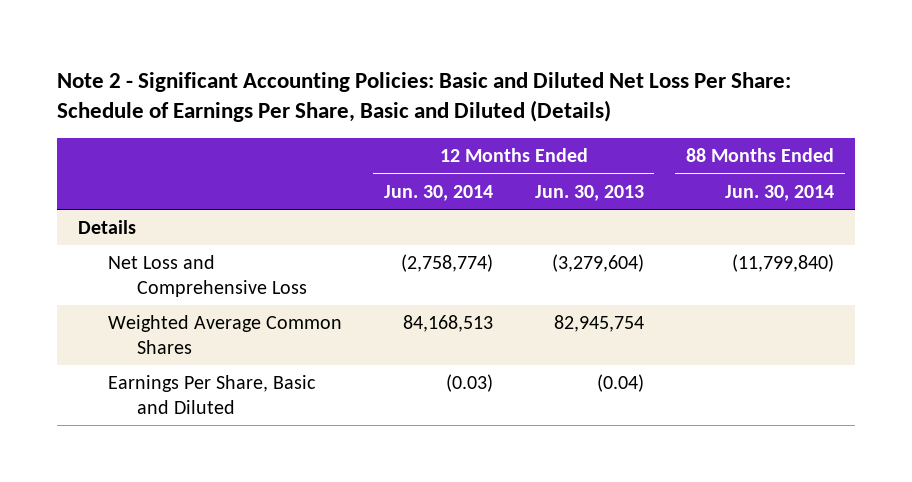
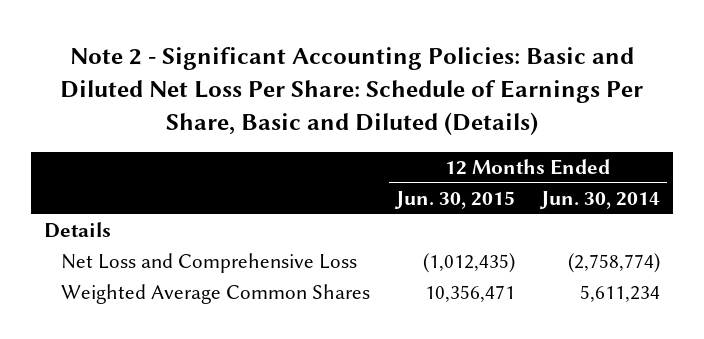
- | 12 Months Ended Jun. 30, 2014 | 12 Months Ended Jun. 30, 2013 | 88 Months Ended Jun. 30, 2014
+ | 12 Months Ended Jun. 30, 2015 | 12 Months Ended Jun. 30, 2014
- Weighted Average Common Shares | 84,168,513 | 82,945,754 |
- Earnings Per Share, Basic and Diluted | (0.03) | (0.04) |
+ Weighted Average Common Shares | 10,356,471 | 5,611,234

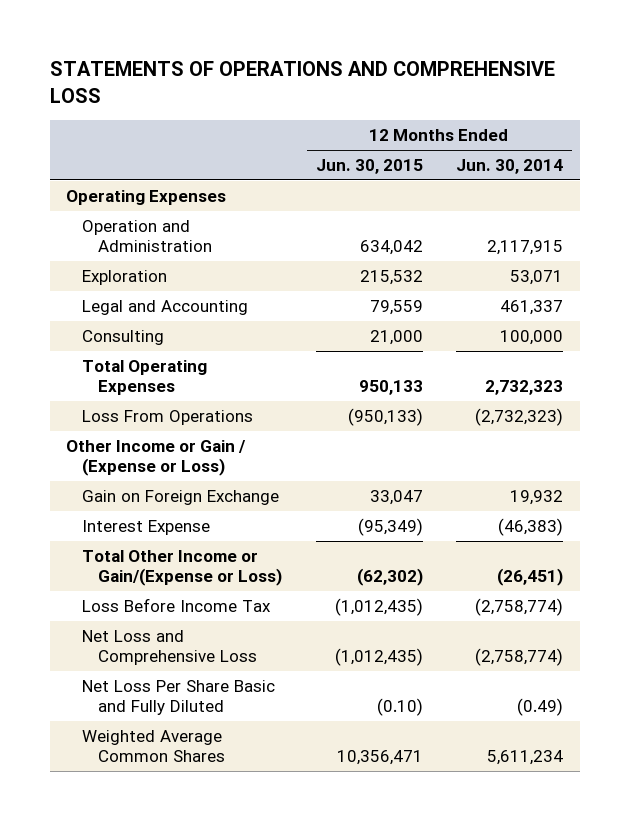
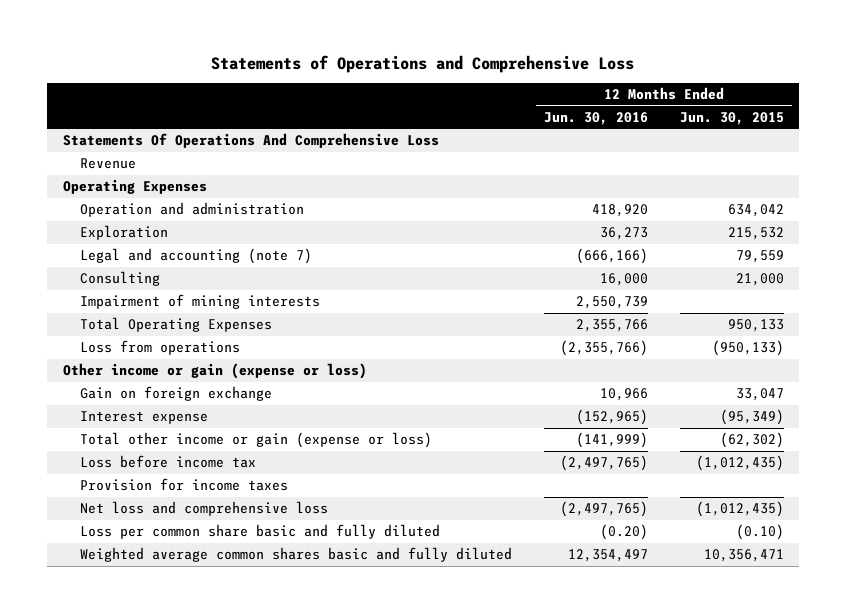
- STATEMENTS OF OPERATIONS AND COMPREHENSIVE LOSS
+ Statements of Operations and Comprehensive Loss
- | 12 Months Ended Jun. 30, 2015 | 12 Months Ended Jun. 30, 2014
+ | 12 Months Ended Jun. 30, 2016 | 12 Months Ended Jun. 30, 2015
+ Statements Of Operations And Comprehensive Loss
+ Revenue
- Operation and Administration | 634,042 | 2,117,915
+ Operation and administration | 418,920 | 634,042
- Legal and Accounting | 79,559 | 461,337
+ Legal and accounting (note 7) | (666,166) | 79,559
+ Impairment of mining interests | 2,550,739 |
- Loss From Operations | (950,133) | (2,732,323)
- Other Income or Gain / (Expense or Loss)
- Gain on Foreign Exchange | 33,047 | 19,932
- Interest Expense | (95,349) | (46,383)
- Total Other Income or Gain/(Expense or Loss) | (62,302) | (26,451)
- Loss Before Income Tax | (1,012,435) | (2,758,774)
- Net Loss and Comprehensive Loss | (1,012,435) | (2,758,774)
- Net Loss Per Share Basic and Fully Diluted | (0.10) | (0.49)
- Weighted Average Common Shares | 10,356,471 | 5,611,234
+ Loss from operations | (2,355,766) | (950,133)
+ Other income or gain (expense or loss)
+ Gain on foreign exchange | 10,966 | 33,047
+ Interest expense | (152,965) | (95,349)
+ Total other income or gain (expense or loss) | (141,999) | (62,302)
+ Loss before income tax | (2,497,765) | (1,012,435)
+ Provision for income taxes
+ Net loss and comprehensive loss | (2,497,765) | (1,012,435)
+ Loss per common share basic and fully diluted | (0.20) | (0.10)
+ Weighted average common shares basic and fully diluted | 12,354,497 | 10,356,471

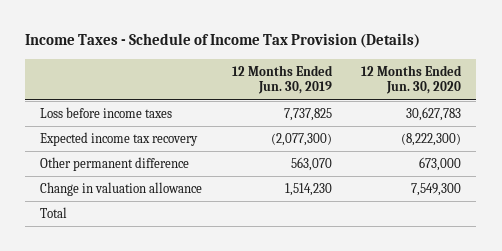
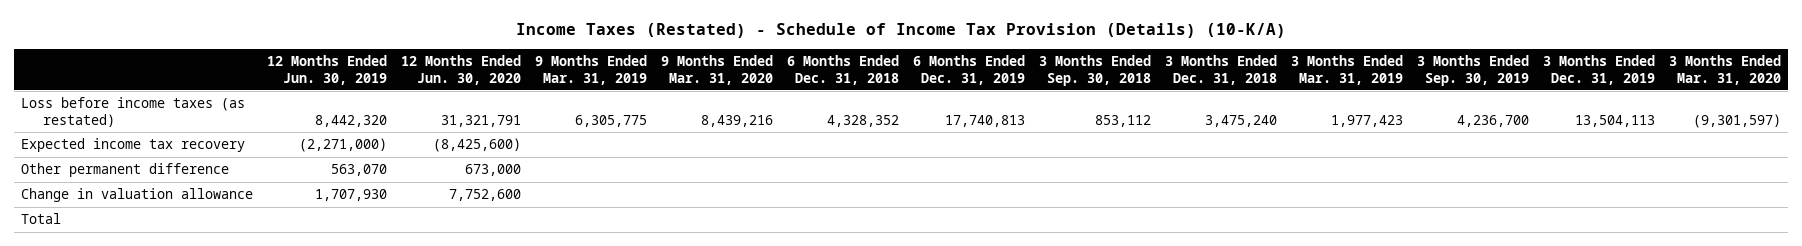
- Income Taxes - Schedule of Income Tax Provision (Details)
+ Income Taxes (Restated) - Schedule of Income Tax Provision (Details) (10-K/A)
- | 12 Months Ended Jun. 30, 2019 | 12 Months Ended Jun. 30, 2020
+ | 12 Months Ended Jun. 30, 2019 | 12 Months Ended Jun. 30, 2020 | 9 Months Ended Mar. 31, 2019 | 9 Months Ended Mar. 31, 2020 | 6 Months Ended Dec. 31, 2018 | 6 Months Ended Dec. 31, 2019 | 3 Months Ended Sep. 30, 2018 | 3 Months Ended Dec. 31, 2018 | 3 Months Ended Mar. 31, 2019 | 3 Months Ended Sep. 30, 2019 | 3 Months Ended Dec. 31, 2019 | 3 Months Ended Mar. 31, 2020
- Loss before income taxes | 7,737,825 | 30,627,783
- Expected income tax recovery | (2,077,300) | (8,222,300)
+ Loss before income taxes (as restated) | 8,442,320 | 31,321,791 | 6,305,775 | 8,439,216 | 4,328,352 | 17,740,813 | 853,112 | 3,475,240 | 1,977,423 | 4,236,700 | 13,504,113 | (9,301,597)
+ Expected income tax recovery | (2,271,000) | (8,425,600) | | | | | | | | | |
- Change in valuation allowance | 1,514,230 | 7,549,300
+ Change in valuation allowance | 1,707,930 | 7,752,600 | | | | | | | | | |

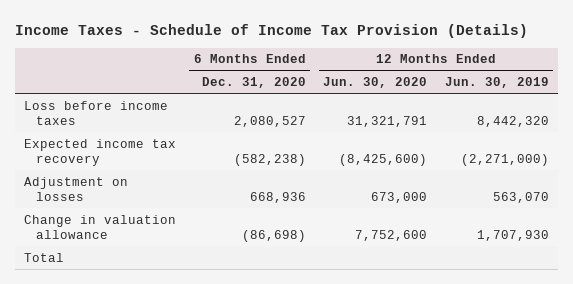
- Income Taxes (Restated) - Schedule of Income Tax Provision (Details) (10-K/A)
+ Income Taxes - Schedule of Income Tax Provision (Details)
- | 12 Months Ended Jun. 30, 2019 | 12 Months Ended Jun. 30, 2020 | 9 Months Ended Mar. 31, 2019 | 9 Months Ended Mar. 31, 2020 | 6 Months Ended Dec. 31, 2018 | 6 Months Ended Dec. 31, 2019 | 3 Months Ended Sep. 30, 2018 | 3 Months Ended Dec. 31, 2018 | 3 Months Ended Mar. 31, 2019 | 3 Months Ended Sep. 30, 2019 | 3 Months Ended Dec. 31, 2019 | 3 Months Ended Mar. 31, 2020
+ | 6 Months Ended Dec. 31, 2020 | 12 Months Ended Jun. 30, 2020 | 12 Months Ended Jun. 30, 2019
- Loss before income taxes (as restated) | 8,442,320 | 31,321,791 | 6,305,775 | 8,439,216 | 4,328,352 | 17,740,813 | 853,112 | 3,475,240 | 1,977,423 | 4,236,700 | 13,504,113 | (9,301,597)
+ Loss before income taxes | 2,080,527 | 31,321,791 | 8,442,320
- Other permanent difference | 563,070 | 673,000 | | | | | | | | | |
+ Adjustment on losses | 668,936 | 673,000 | 563,070

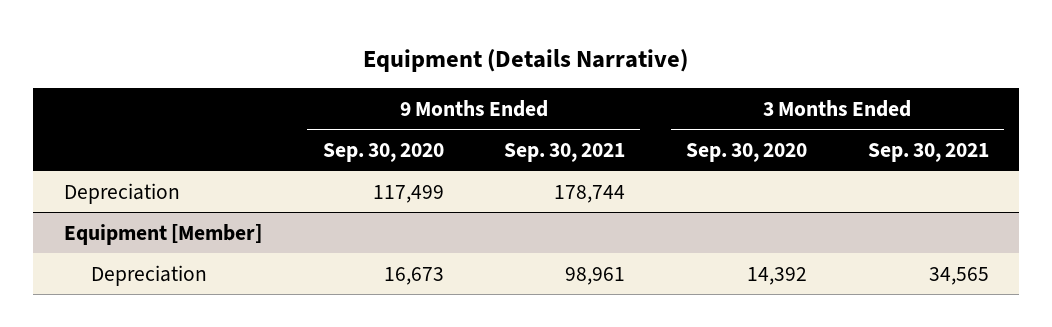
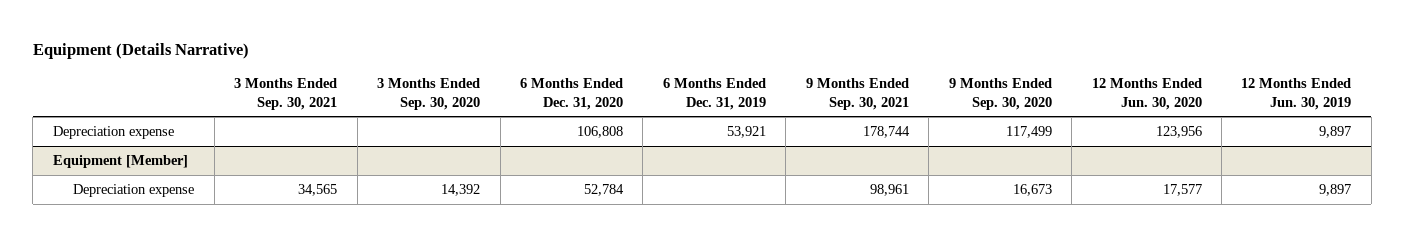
- | 9 Months Ended Sep. 30, 2020 | 9 Months Ended Sep. 30, 2021 | 3 Months Ended Sep. 30, 2020 | 3 Months Ended Sep. 30, 2021
+ | 3 Months Ended Sep. 30, 2021 | 3 Months Ended Sep. 30, 2020 | 6 Months Ended Dec. 31, 2020 | 6 Months Ended Dec. 31, 2019 | 9 Months Ended Sep. 30, 2021 | 9 Months Ended Sep. 30, 2020 | 12 Months Ended Jun. 30, 2020 | 12 Months Ended Jun. 30, 2019
- Depreciation | 117,499 | 178,744 | |
+ Depreciation expense | | | 106,808 | 53,921 | 178,744 | 117,499 | 123,956 | 9,897
@ Equipment [Member]
- Depreciation | 16,673 | 98,961 | 14,392 | 34,565
+ Depreciation expense | 34,565 | 14,392 | 52,784 | | 98,961 | 16,673 | 17,577 | 9,897

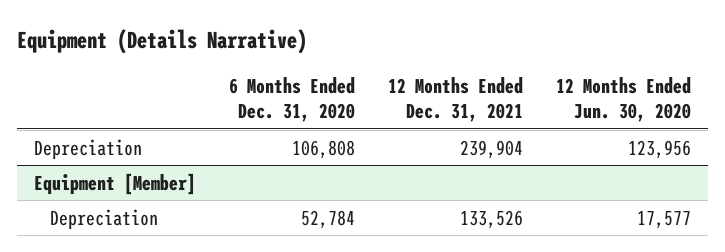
- | 3 Months Ended Sep. 30, 2021 | 3 Months Ended Sep. 30, 2020 | 6 Months Ended Dec. 31, 2020 | 6 Months Ended Dec. 31, 2019 | 9 Months Ended Sep. 30, 2021 | 9 Months Ended Sep. 30, 2020 | 12 Months Ended Jun. 30, 2020 | 12 Months Ended Jun. 30, 2019
+ | 6 Months Ended Dec. 31, 2020 | 12 Months Ended Dec. 31, 2021 | 12 Months Ended Jun. 30, 2020
- Depreciation expense | | | 106,808 | 53,921 | 178,744 | 117,499 | 123,956 | 9,897
+ Depreciation | 106,808 | 239,904 | 123,956
@ Equipment [Member]
- Depreciation expense | 34,565 | 14,392 | 52,784 | | 98,961 | 16,673 | 17,577 | 9,897
+ Depreciation | 52,784 | 133,526 | 17,577

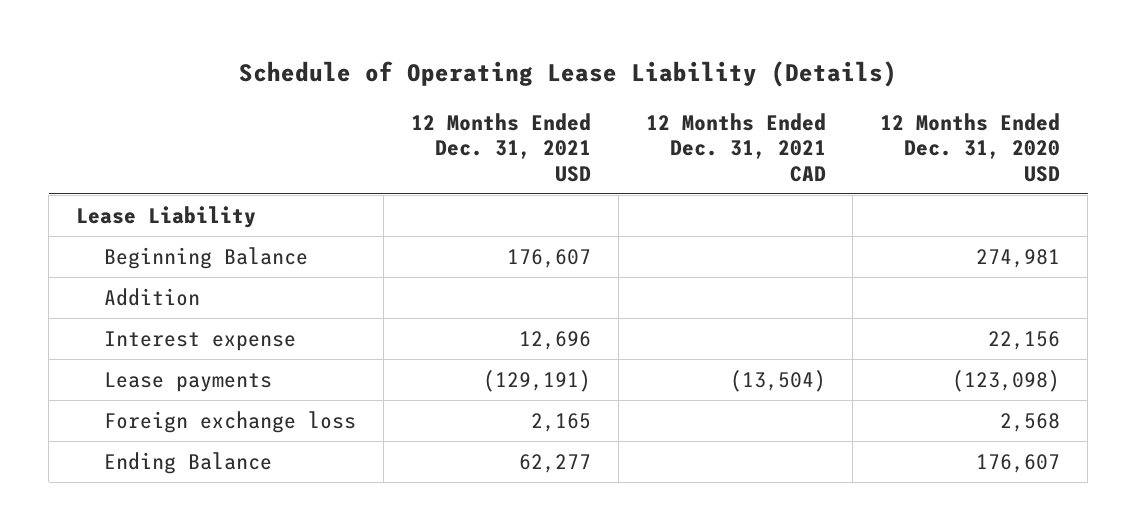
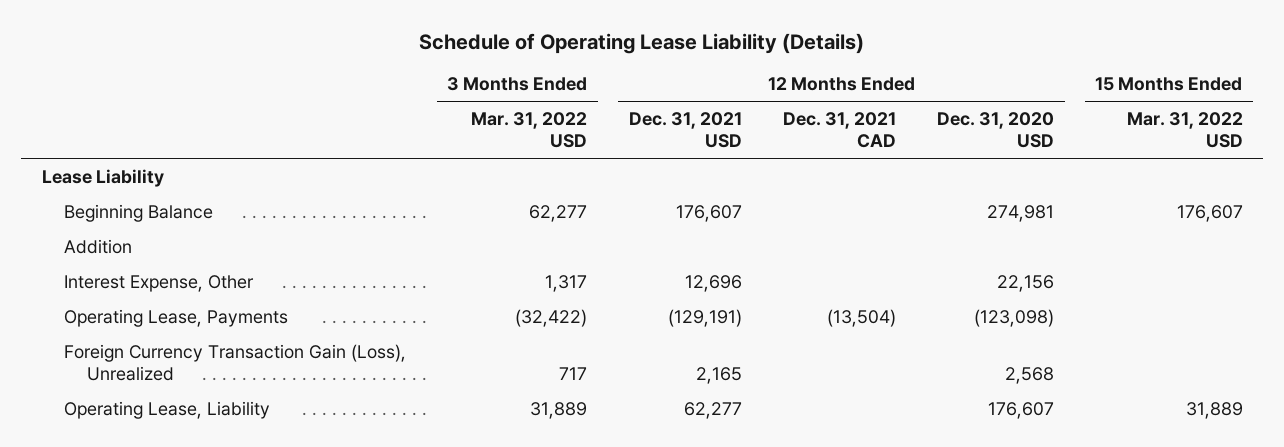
- | 12 Months Ended Dec. 31, 2021 USD | 12 Months Ended Dec. 31, 2021 CAD | 12 Months Ended Dec. 31, 2020 USD
+ | 3 Months Ended Mar. 31, 2022 USD | 12 Months Ended Dec. 31, 2021 USD | 12 Months Ended Dec. 31, 2021 CAD | 12 Months Ended Dec. 31, 2020 USD | 15 Months Ended Mar. 31, 2022 USD
- Interest expense | 12,696 | | 22,156
- Lease payments | (129,191) | (13,504) | (123,098)
- Foreign exchange loss | 2,165 | | 2,568
- Ending Balance | 62,277 | | 176,607
+ Interest Expense, Other | 1,317 | 12,696 | | 22,156 |
+ Operating Lease, Payments | (32,422) | (129,191) | (13,504) | (123,098) |
+ Foreign Currency Transaction Gain (Loss), Unrealized | 717 | 2,165 | | 2,568 |
+ Operating Lease, Liability | 31,889 | 62,277 | | 176,607 | 31,889

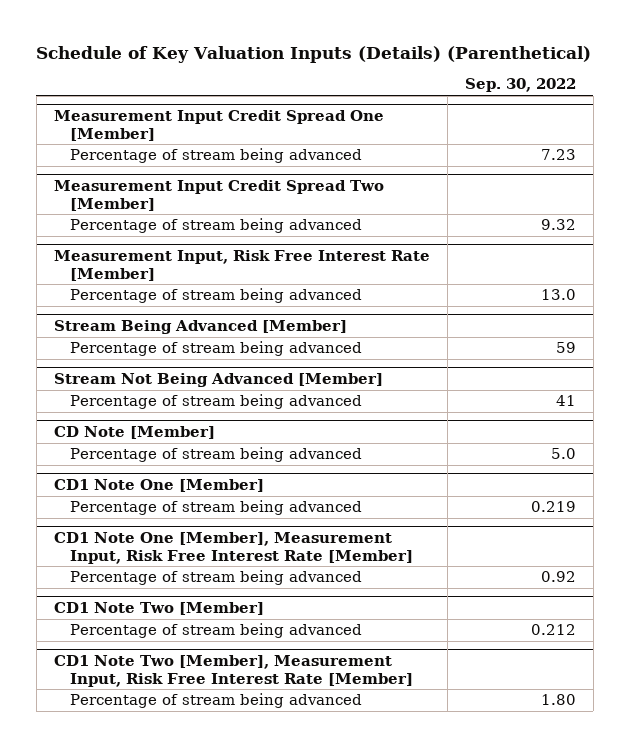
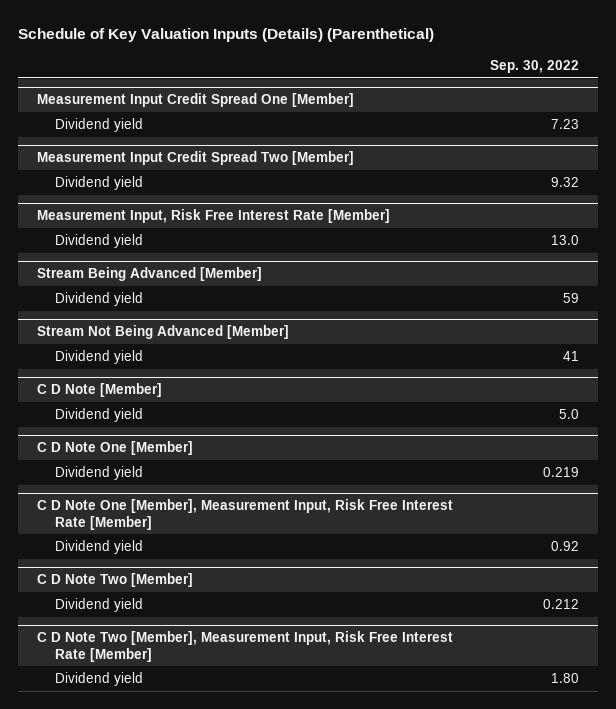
@ Measurement Input Credit Spread One [Member]
- Percentage of stream being advanced | 7.23
+ Dividend yield | 7.23
@ Measurement Input Credit Spread Two [Member]
- Percentage of stream being advanced | 9.32
+ Dividend yield | 9.32
@ Measurement Input, Risk Free Interest Rate [Member]
- Percentage of stream being advanced | 13.0
+ Dividend yield | 13.0
@ Stream Being Advanced [Member]
- Percentage of stream being advanced | 59
+ Dividend yield | 59
@ Stream Not Being Advanced [Member]
- Percentage of stream being advanced | 41
- CD Note [Member]
- Percentage of stream being advanced | 5.0
- CD1 Note One [Member]
- Percentage of stream being advanced | 0.219
- CD1 Note One [Member], Measurement Input, Risk Free Interest Rate [Member]
- Percentage of stream being advanced | 0.92
- CD1 Note Two [Member]
- Percentage of stream being advanced | 0.212
- CD1 Note Two [Member], Measurement Input, Risk Free Interest Rate [Member]
- Percentage of stream being advanced | 1.80
@ Stream Not Being Advanced [Member]
+ Dividend yield | 41
+ C D Note [Member]
+ Dividend yield | 5.0
+ C D Note One [Member]
+ Dividend yield | 0.219
+ C D Note One [Member], Measurement Input, Risk Free Interest Rate [Member]
+ Dividend yield | 0.92
+ C D Note Two [Member]
+ Dividend yield | 0.212
+ C D Note Two [Member], Measurement Input, Risk Free Interest Rate [Member]
+ Dividend yield | 1.80

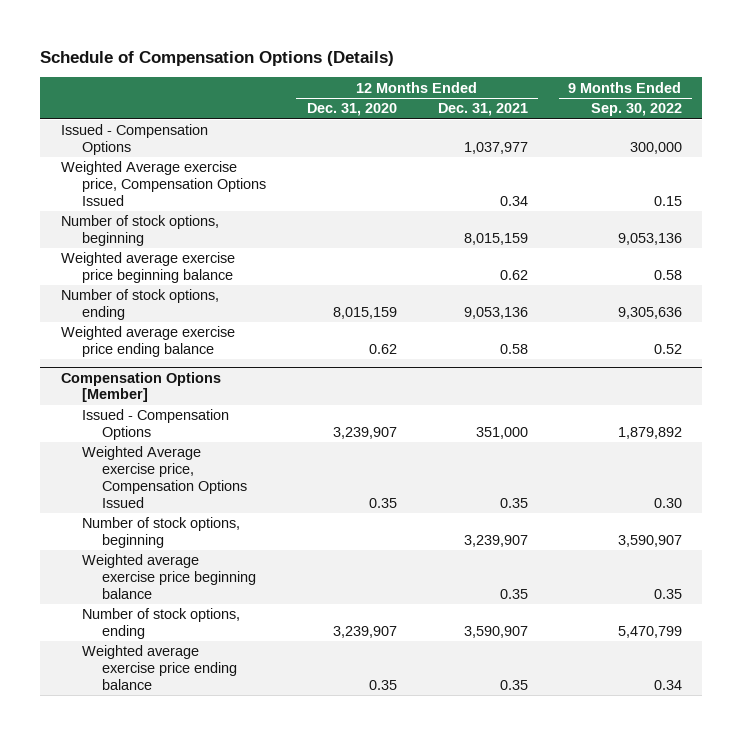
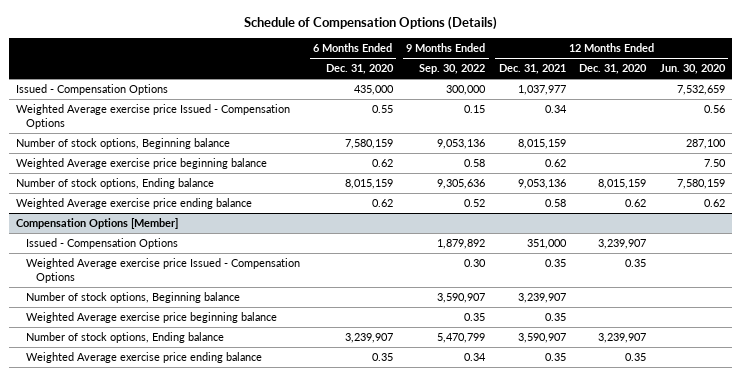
- | 12 Months Ended Dec. 31, 2020 | 12 Months Ended Dec. 31, 2021 | 9 Months Ended Sep. 30, 2022
+ | 6 Months Ended Dec. 31, 2020 | 9 Months Ended Sep. 30, 2022 | 12 Months Ended Dec. 31, 2021 | 12 Months Ended Dec. 31, 2020 | 12 Months Ended Jun. 30, 2020
- Weighted Average exercise price, Compensation Options Issued | | 0.34 | 0.15
- Number of stock options, beginning | | 8,015,159 | 9,053,136
- Weighted average exercise price beginning balance | | 0.62 | 0.58
- Number of stock options, ending | 8,015,159 | 9,053,136 | 9,305,636
- Weighted average exercise price ending balance | 0.62 | 0.58 | 0.52
+ Weighted Average exercise price Issued - Compensation Options | 0.55 | 0.15 | 0.34 | | 0.56
+ Number of stock options, Beginning balance | 7,580,159 | 9,053,136 | 8,015,159 | | 287,100
+ Weighted Average exercise price beginning balance | 0.62 | 0.58 | 0.62 | | 7.50
+ Number of stock options, Ending balance | 8,015,159 | 9,305,636 | 9,053,136 | 8,015,159 | 7,580,159
+ Weighted Average exercise price ending balance | 0.62 | 0.52 | 0.58 | 0.62 | 0.62
@ Compensation Options [Member]
- Weighted Average exercise price, Compensation Options Issued | 0.35 | 0.35 | 0.30
- Number of stock options, beginning | | 3,239,907 | 3,590,907
- Weighted average exercise price beginning balance | | 0.35 | 0.35
- Number of stock options, ending | 3,239,907 | 3,590,907 | 5,470,799
- Weighted average exercise price ending balance | 0.35 | 0.35 | 0.34
+ Weighted Average exercise price Issued - Compensation Options | | 0.30 | 0.35 | 0.35 |
+ Number of stock options, Beginning balance | | 3,590,907 | 3,239,907 | |
+ Weighted Average exercise price beginning balance | | 0.35 | 0.35 | |
+ Number of stock options, Ending balance | 3,239,907 | 5,470,799 | 3,590,907 | 3,239,907 |
+ Weighted Average exercise price ending balance | 0.35 | 0.34 | 0.35 | 0.35 |

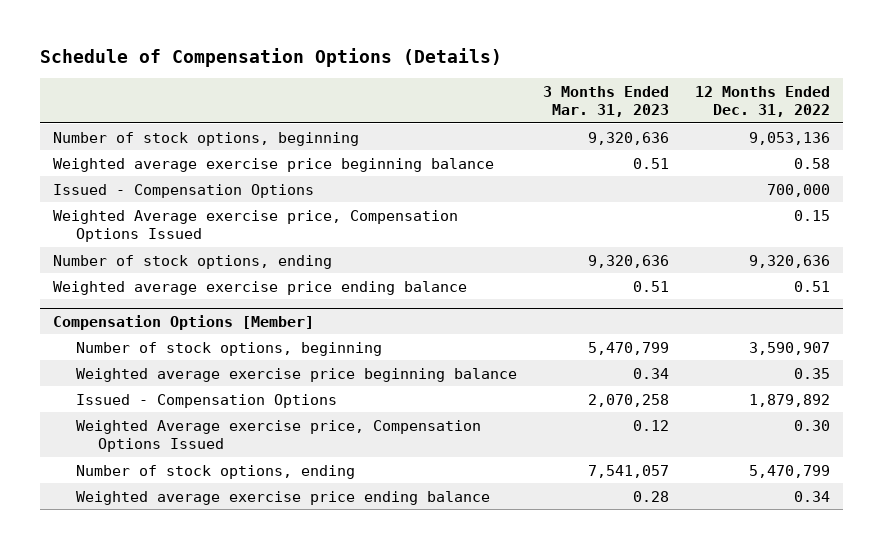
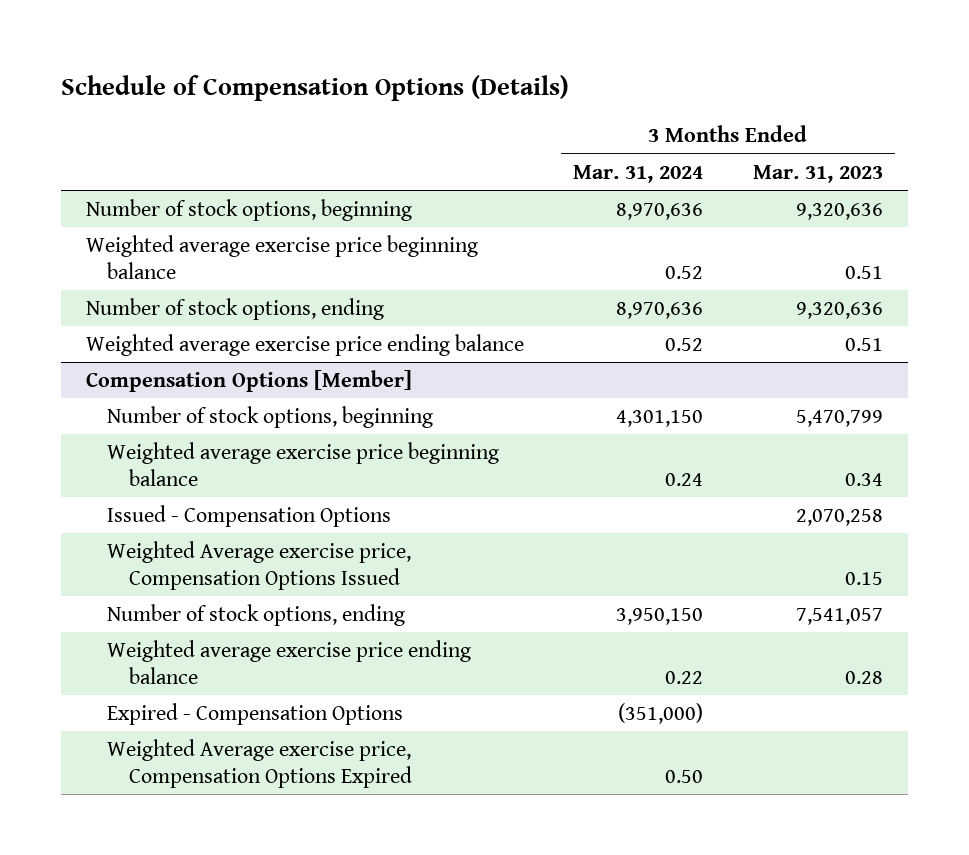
- | 3 Months Ended Mar. 31, 2023 | 12 Months Ended Dec. 31, 2022
+ | 3 Months Ended Mar. 31, 2024 | 3 Months Ended Mar. 31, 2023
- Issued - Compensation Options | | 700,000
- Weighted Average exercise price, Compensation Options Issued | | 0.15
@ Compensation Options [Member]
- Weighted Average exercise price, Compensation Options Issued | 0.12 | 0.30
+ Weighted Average exercise price, Compensation Options Issued | | 0.15
+ Expired - Compensation Options | (351,000) |
+ Weighted Average exercise price, Compensation Options Expired | 0.50 |

